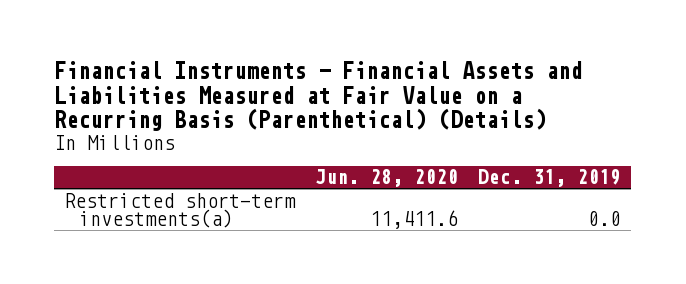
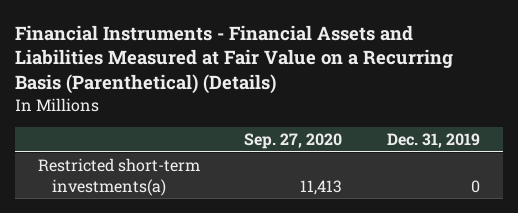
- | Jun. 28, 2020 | Dec. 31, 2019
+ | Sep. 27, 2020 | Dec. 31, 2019
- Restricted short-term investments(a) | 11,411.6 | 0.0
+ Restricted short-term investments(a) | 11,413 | 0

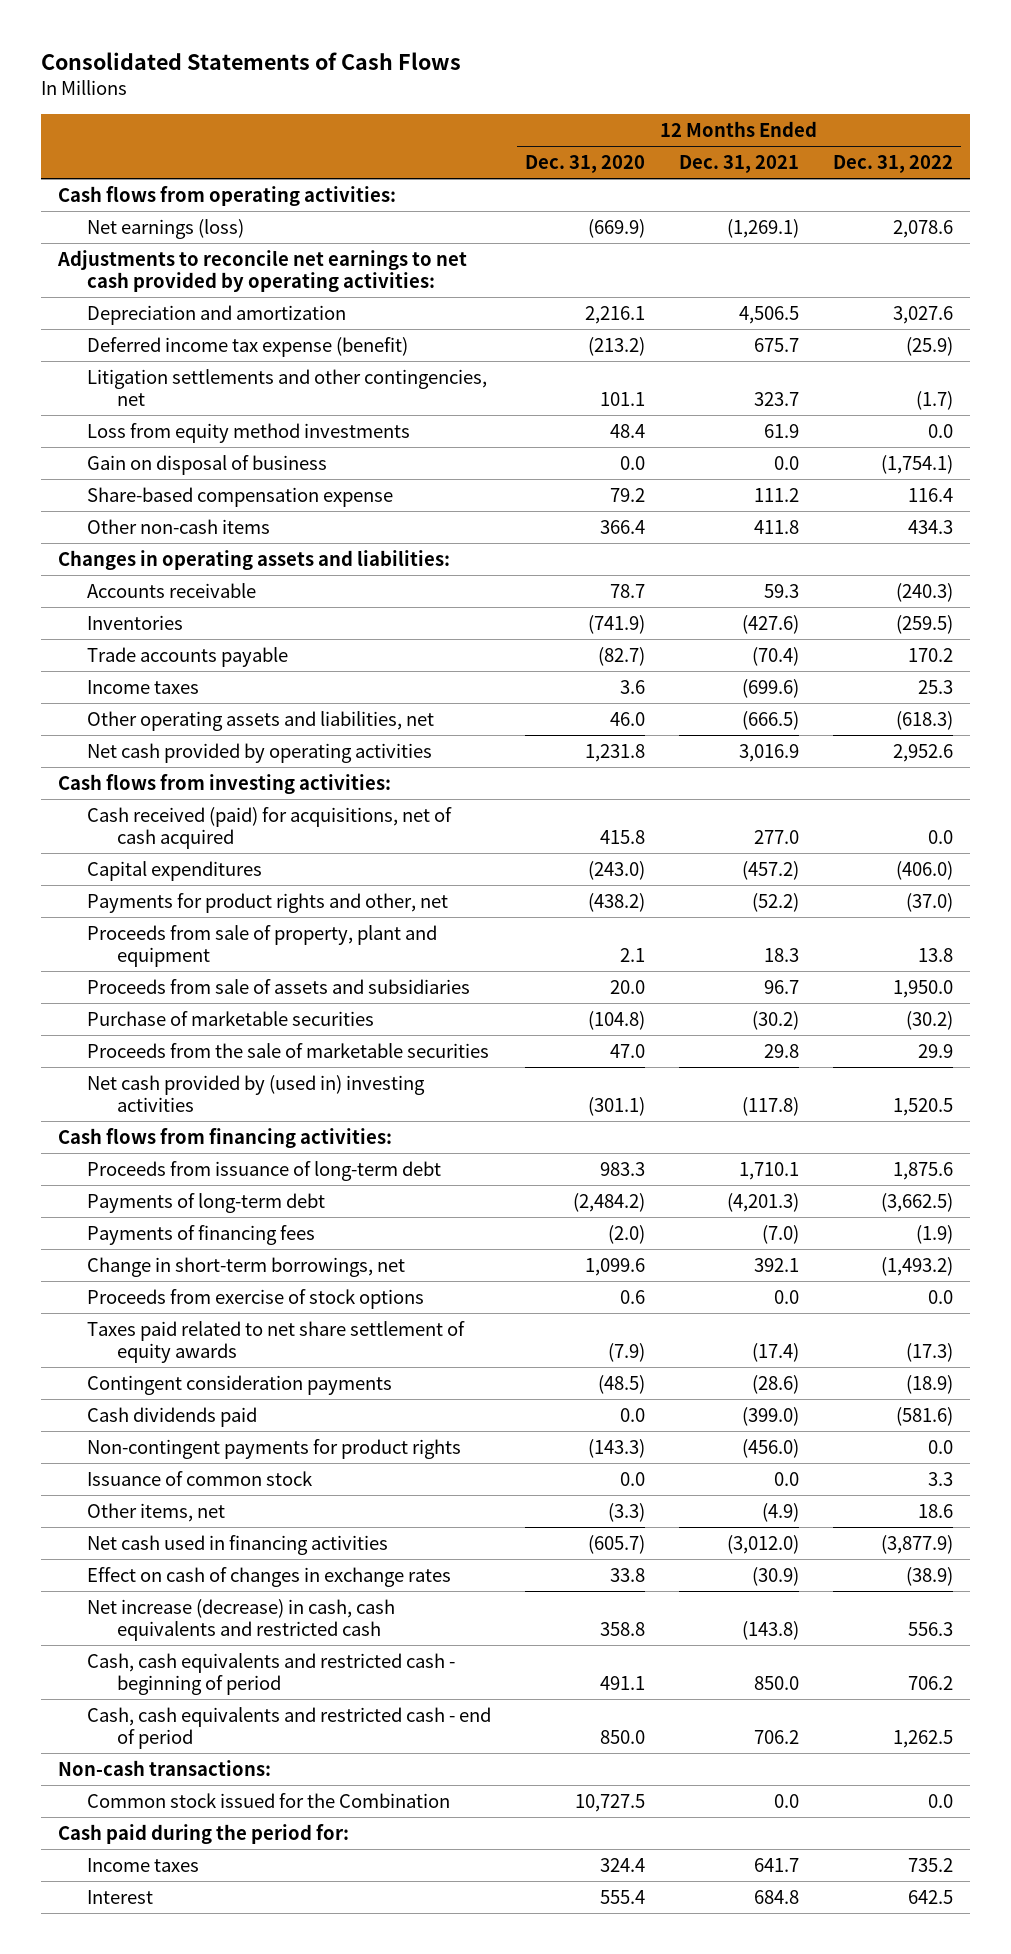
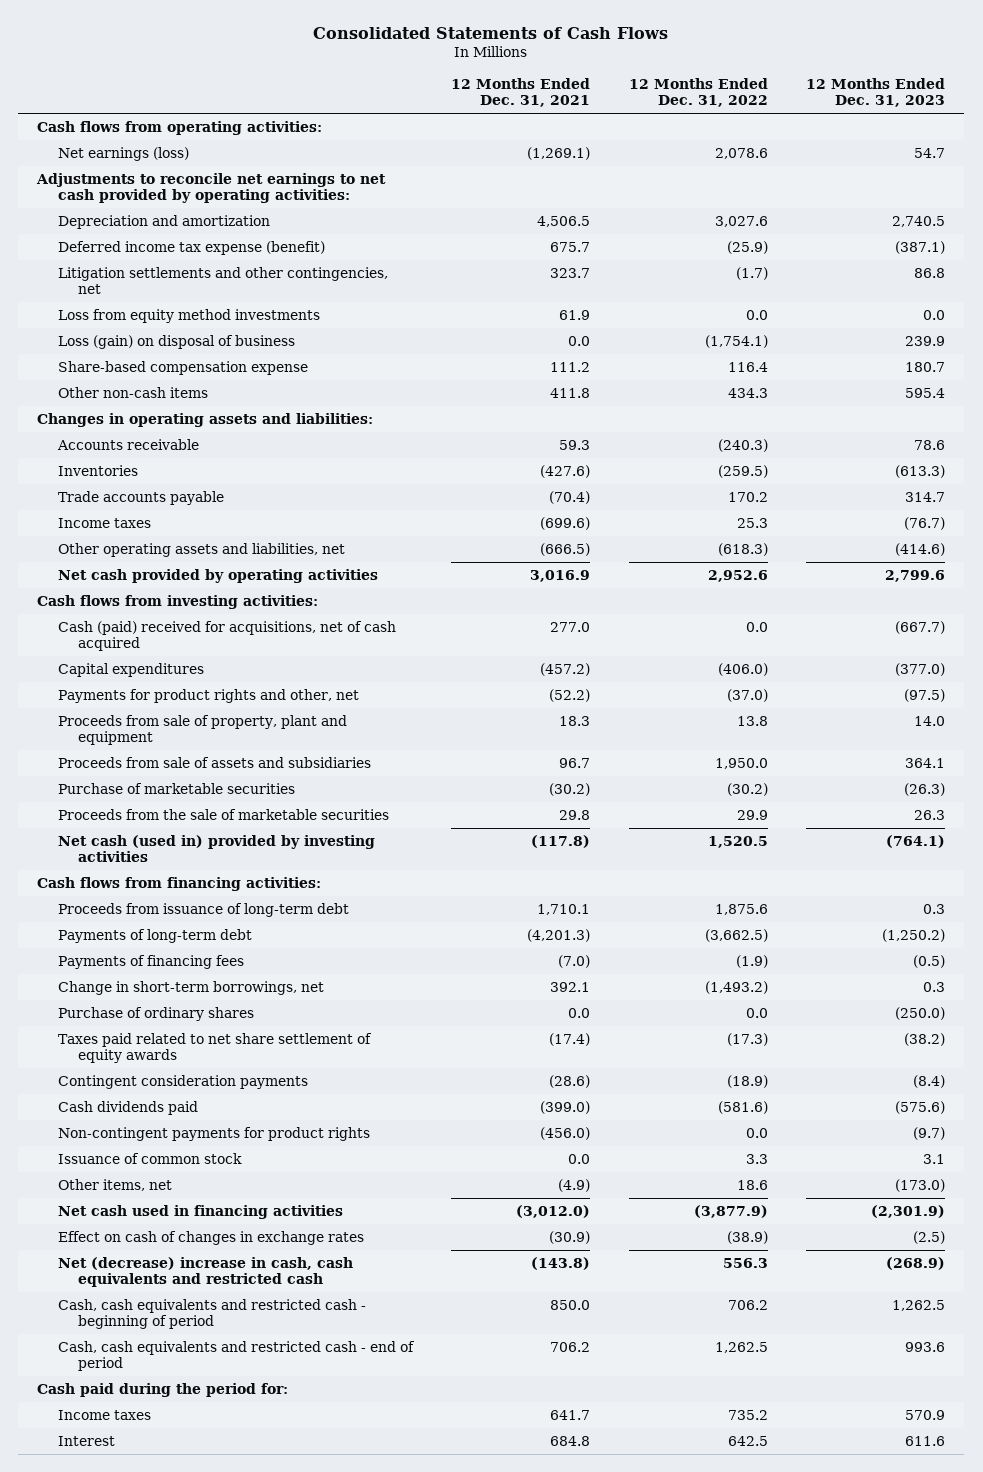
- | 12 Months Ended Dec. 31, 2020 | 12 Months Ended Dec. 31, 2021 | 12 Months Ended Dec. 31, 2022
+ | 12 Months Ended Dec. 31, 2021 | 12 Months Ended Dec. 31, 2022 | 12 Months Ended Dec. 31, 2023
- Gain on disposal of business | 0.0 | 0.0 | (1,754.1)
+ Loss (gain) on disposal of business | 0.0 | (1,754.1) | 239.9
- Cash received (paid) for acquisitions, net of cash acquired | 415.8 | 277.0 | 0.0
+ Cash (paid) received for acquisitions, net of cash acquired | 277.0 | 0.0 | (667.7)
- Net cash provided by (used in) investing activities | (301.1) | (117.8) | 1,520.5
+ Net cash (used in) provided by investing activities | (117.8) | 1,520.5 | (764.1)
- Proceeds from exercise of stock options | 0.6 | 0.0 | 0.0
+ Purchase of ordinary shares | 0.0 | 0.0 | (250.0)
- Net increase (decrease) in cash, cash equivalents and restricted cash | 358.8 | (143.8) | 556.3
+ Net (decrease) increase in cash, cash equivalents and restricted cash | (143.8) | 556.3 | (268.9)
- Non-cash transactions:
- Common stock issued for the Combination | 10,727.5 | 0.0 | 0.0

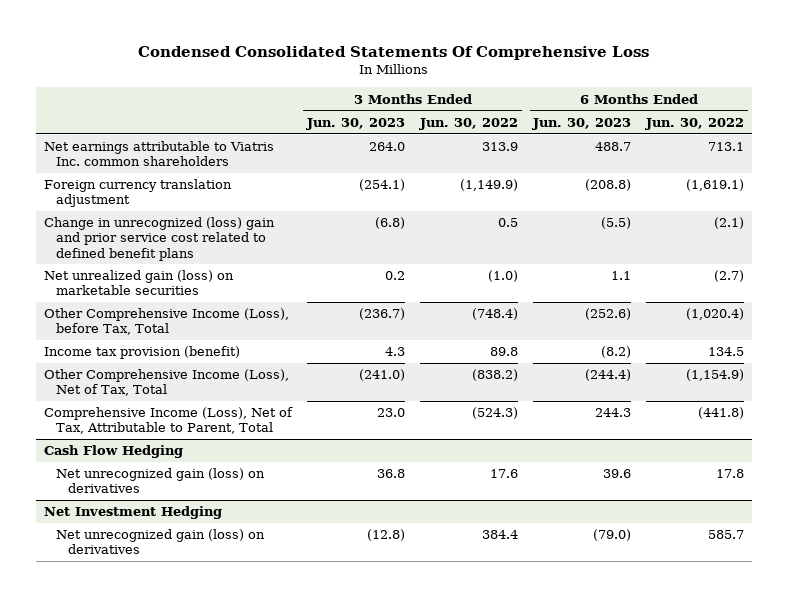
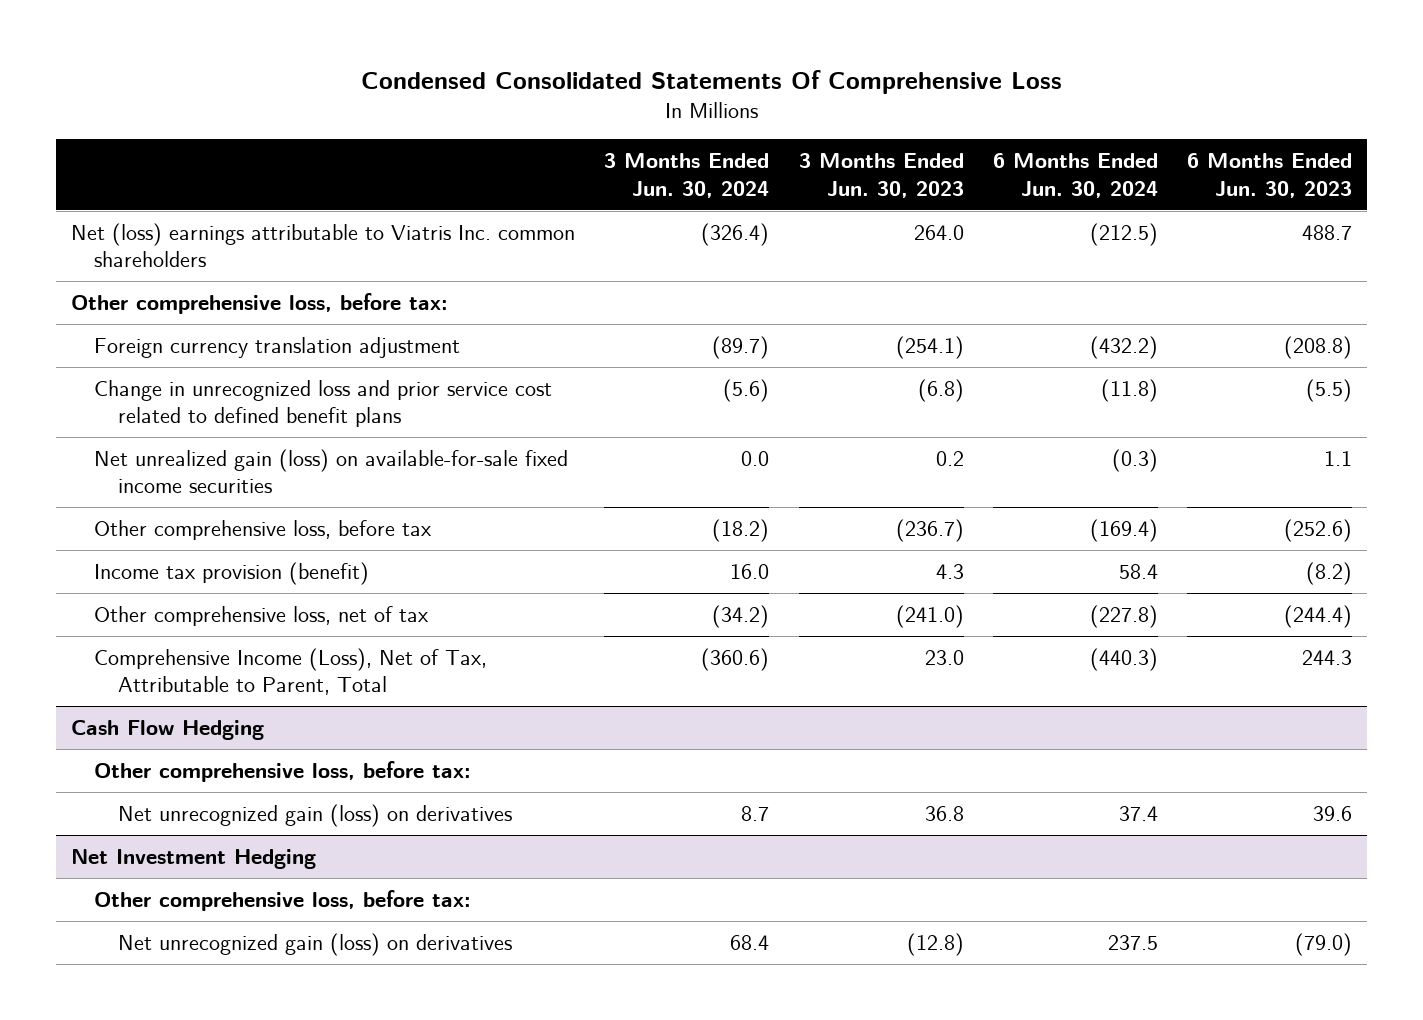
- | 3 Months Ended Jun. 30, 2023 | 3 Months Ended Jun. 30, 2022 | 6 Months Ended Jun. 30, 2023 | 6 Months Ended Jun. 30, 2022
+ | 3 Months Ended Jun. 30, 2024 | 3 Months Ended Jun. 30, 2023 | 6 Months Ended Jun. 30, 2024 | 6 Months Ended Jun. 30, 2023
- Net earnings attributable to Viatris Inc. common shareholders | 264.0 | 313.9 | 488.7 | 713.1
+ Net (loss) earnings attributable to Viatris Inc. common shareholders | (326.4) | 264.0 | (212.5) | 488.7
+ Other comprehensive loss, before tax:
- Change in unrecognized (loss) gain and prior service cost related to defined benefit plans | (6.8) | 0.5 | (5.5) | (2.1)
- Net unrealized gain (loss) on marketable securities | 0.2 | (1.0) | 1.1 | (2.7)
- Other Comprehensive Income (Loss), before Tax, Total | (236.7) | (748.4) | (252.6) | (1,020.4)
+ Change in unrecognized loss and prior service cost related to defined benefit plans | (5.6) | (6.8) | (11.8) | (5.5)
+ Net unrealized gain (loss) on available-for-sale fixed income securities | 0.0 | 0.2 | (0.3) | 1.1
+ Other comprehensive loss, before tax | (18.2) | (236.7) | (169.4) | (252.6)
- Other Comprehensive Income (Loss), Net of Tax, Total | (241.0) | (838.2) | (244.4) | (1,154.9)
+ Other comprehensive loss, net of tax | (34.2) | (241.0) | (227.8) | (244.4)
@ Cash Flow Hedging
+ Other comprehensive loss, before tax:
@ Net Investment Hedging
+ Other comprehensive loss, before tax:

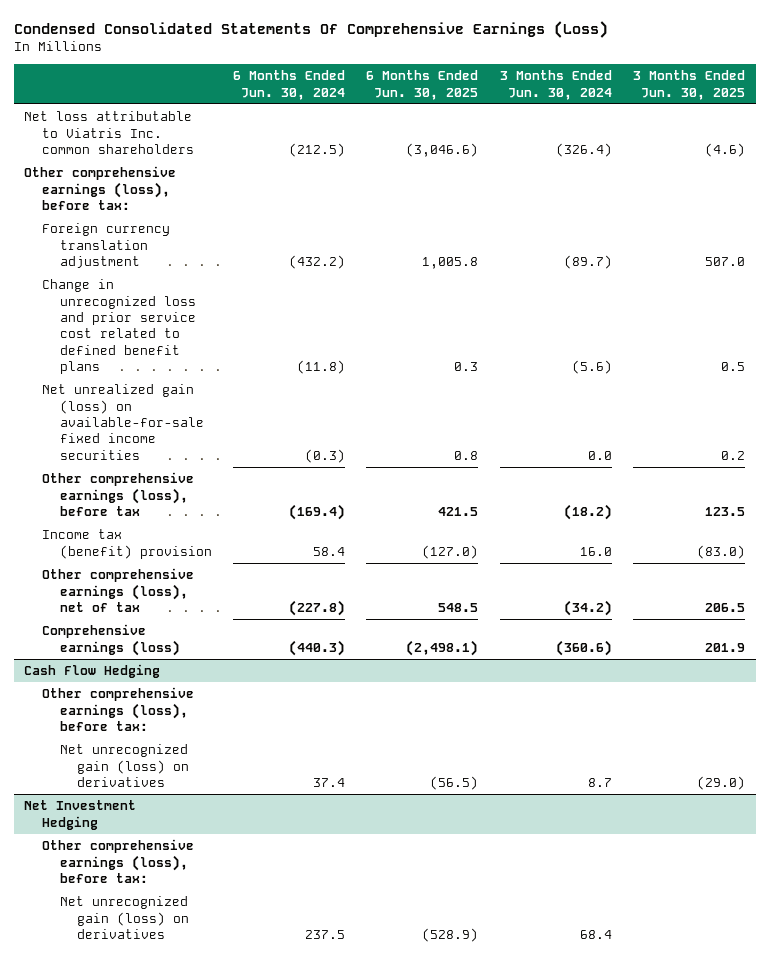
- Condensed Consolidated Statements Of Comprehensive Loss
+ Condensed Consolidated Statements Of Comprehensive Earnings (Loss)
- | 3 Months Ended Jun. 30, 2024 | 3 Months Ended Jun. 30, 2023 | 6 Months Ended Jun. 30, 2024 | 6 Months Ended Jun. 30, 2023
+ | 6 Months Ended Jun. 30, 2024 | 6 Months Ended Jun. 30, 2025 | 3 Months Ended Jun. 30, 2024 | 3 Months Ended Jun. 30, 2025
- Net (loss) earnings attributable to Viatris Inc. common shareholders | (326.4) | 264.0 | (212.5) | 488.7
- Other comprehensive loss, before tax:
+ Net loss attributable to Viatris Inc. common shareholders | (212.5) | (3,046.6) | (326.4) | (4.6)
+ Other comprehensive earnings (loss), before tax:
- Other comprehensive loss, before tax | (18.2) | (236.7) | (169.4) | (252.6)
- Income tax provision (benefit) | 16.0 | 4.3 | 58.4 | (8.2)
- Other comprehensive loss, net of tax | (34.2) | (241.0) | (227.8) | (244.4)
- Comprehensive Income (Loss), Net of Tax, Attributable to Parent, Total | (360.6) | 23.0 | (440.3) | 244.3
+ Other comprehensive earnings (loss), before tax | (169.4) | 421.5 | (18.2) | 123.5
+ Income tax (benefit) provision | 58.4 | (127.0) | 16.0 | (83.0)
+ Other comprehensive earnings (loss), net of tax | (227.8) | 548.5 | (34.2) | 206.5
+ Comprehensive earnings (loss) | (440.3) | (2,498.1) | (360.6) | 201.9
@ Cash Flow Hedging
- Other comprehensive loss, before tax:
+ Other comprehensive earnings (loss), before tax:
@ Net Investment Hedging
- Other comprehensive loss, before tax:
+ Other comprehensive earnings (loss), before tax:

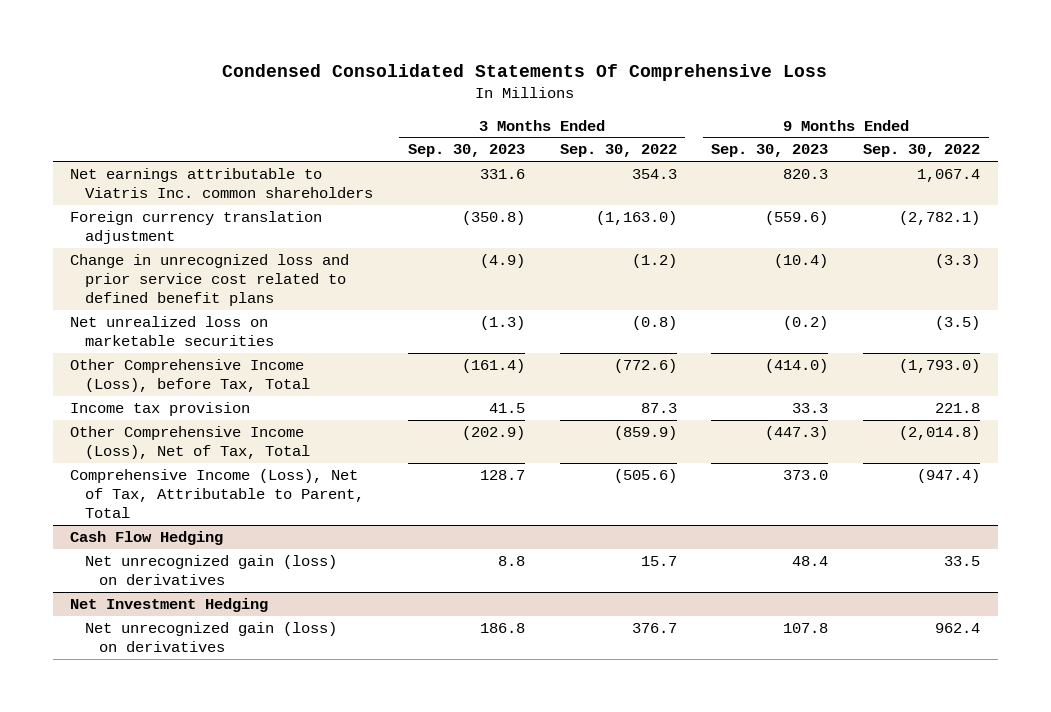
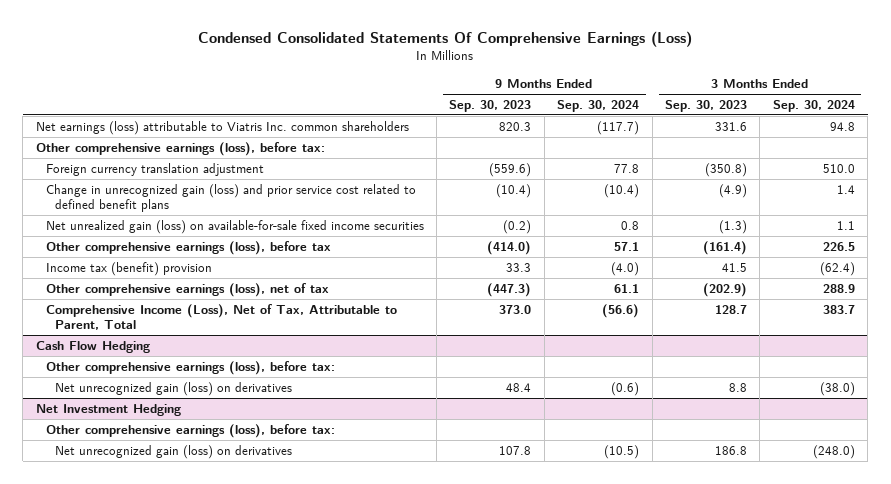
- Condensed Consolidated Statements Of Comprehensive Loss
+ Condensed Consolidated Statements Of Comprehensive Earnings (Loss)
- | 3 Months Ended Sep. 30, 2023 | 3 Months Ended Sep. 30, 2022 | 9 Months Ended Sep. 30, 2023 | 9 Months Ended Sep. 30, 2022
+ | 9 Months Ended Sep. 30, 2023 | 9 Months Ended Sep. 30, 2024 | 3 Months Ended Sep. 30, 2023 | 3 Months Ended Sep. 30, 2024
- Net earnings attributable to Viatris Inc. common shareholders | 331.6 | 354.3 | 820.3 | 1,067.4
+ Net earnings (loss) attributable to Viatris Inc. common shareholders | 820.3 | (117.7) | 331.6 | 94.8
+ Other comprehensive earnings (loss), before tax:
- Change in unrecognized loss and prior service cost related to defined benefit plans | (4.9) | (1.2) | (10.4) | (3.3)
- Net unrealized loss on marketable securities | (1.3) | (0.8) | (0.2) | (3.5)
- Other Comprehensive Income (Loss), before Tax, Total | (161.4) | (772.6) | (414.0) | (1,793.0)
- Income tax provision | 41.5 | 87.3 | 33.3 | 221.8
- Other Comprehensive Income (Loss), Net of Tax, Total | (202.9) | (859.9) | (447.3) | (2,014.8)
+ Change in unrecognized gain (loss) and prior service cost related to defined benefit plans | (10.4) | (10.4) | (4.9) | 1.4
+ Net unrealized gain (loss) on available-for-sale fixed income securities | (0.2) | 0.8 | (1.3) | 1.1
+ Other comprehensive earnings (loss), before tax | (414.0) | 57.1 | (161.4) | 226.5
+ Income tax (benefit) provision | 33.3 | (4.0) | 41.5 | (62.4)
+ Other comprehensive earnings (loss), net of tax | (447.3) | 61.1 | (202.9) | 288.9
@ Cash Flow Hedging
+ Other comprehensive earnings (loss), before tax:
@ Net Investment Hedging
+ Other comprehensive earnings (loss), before tax:

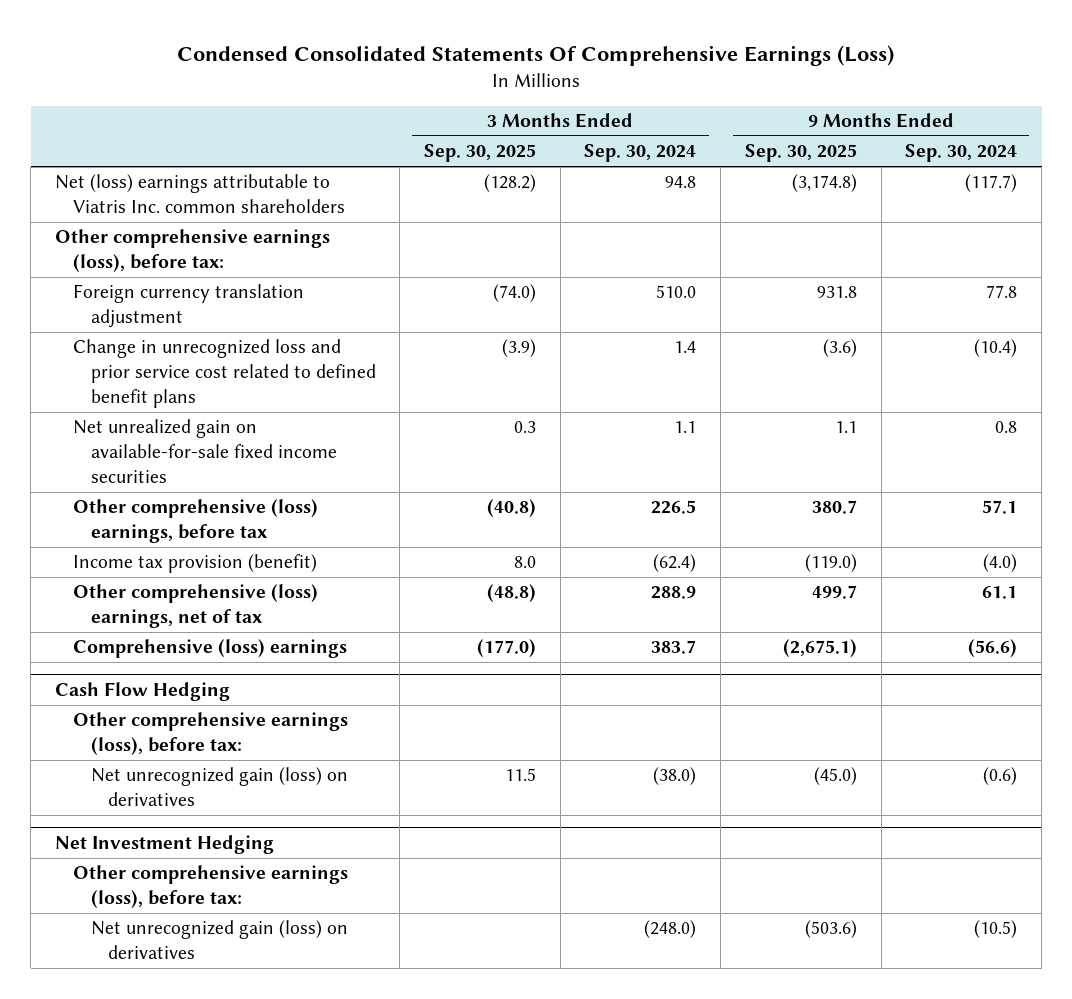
- | 9 Months Ended Sep. 30, 2023 | 9 Months Ended Sep. 30, 2024 | 3 Months Ended Sep. 30, 2023 | 3 Months Ended Sep. 30, 2024
+ | 3 Months Ended Sep. 30, 2025 | 3 Months Ended Sep. 30, 2024 | 9 Months Ended Sep. 30, 2025 | 9 Months Ended Sep. 30, 2024
- Net earnings (loss) attributable to Viatris Inc. common shareholders | 820.3 | (117.7) | 331.6 | 94.8
+ Net (loss) earnings attributable to Viatris Inc. common shareholders | (128.2) | 94.8 | (3,174.8) | (117.7)
- Change in unrecognized gain (loss) and prior service cost related to defined benefit plans | (10.4) | (10.4) | (4.9) | 1.4
- Net unrealized gain (loss) on available-for-sale fixed income securities | (0.2) | 0.8 | (1.3) | 1.1
- Other comprehensive earnings (loss), before tax | (414.0) | 57.1 | (161.4) | 226.5
- Income tax (benefit) provision | 33.3 | (4.0) | 41.5 | (62.4)
- Other comprehensive earnings (loss), net of tax | (447.3) | 61.1 | (202.9) | 288.9
- Comprehensive Income (Loss), Net of Tax, Attributable to Parent, Total | 373.0 | (56.6) | 128.7 | 383.7
+ Change in unrecognized loss and prior service cost related to defined benefit plans | (3.9) | 1.4 | (3.6) | (10.4)
+ Net unrealized gain on available-for-sale fixed income securities | 0.3 | 1.1 | 1.1 | 0.8
+ Other comprehensive (loss) earnings, before tax | (40.8) | 226.5 | 380.7 | 57.1
+ Income tax provision (benefit) | 8.0 | (62.4) | (119.0) | (4.0)
+ Other comprehensive (loss) earnings, net of tax | (48.8) | 288.9 | 499.7 | 61.1
+ Comprehensive (loss) earnings | (177.0) | 383.7 | (2,675.1) | (56.6)

